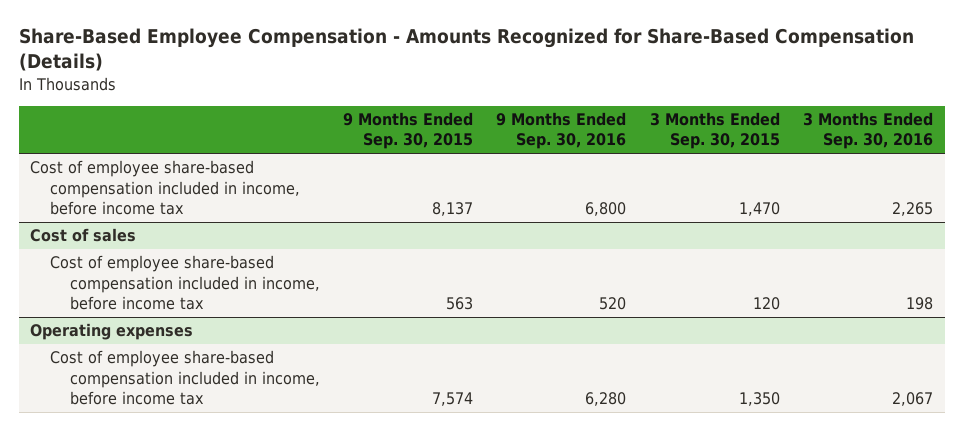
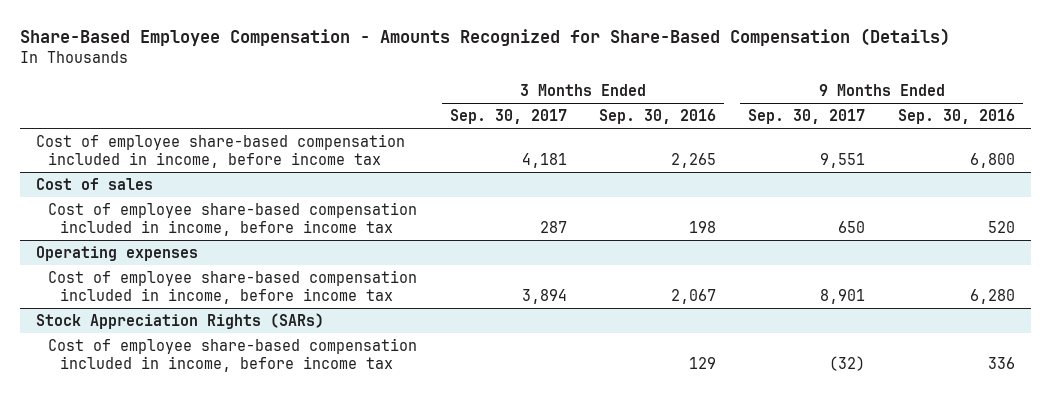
- | 9 Months Ended Sep. 30, 2015 | 9 Months Ended Sep. 30, 2016 | 3 Months Ended Sep. 30, 2015 | 3 Months Ended Sep. 30, 2016
+ | 3 Months Ended Sep. 30, 2017 | 3 Months Ended Sep. 30, 2016 | 9 Months Ended Sep. 30, 2017 | 9 Months Ended Sep. 30, 2016
+ Stock Appreciation Rights (SARs)
+ Cost of employee share-based compensation included in income, before income tax | | 129 | (32) | 336

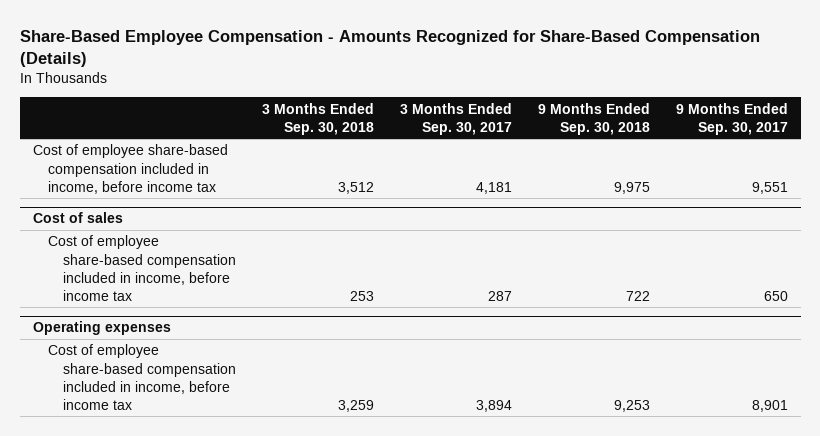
- | 3 Months Ended Sep. 30, 2017 | 3 Months Ended Sep. 30, 2016 | 9 Months Ended Sep. 30, 2017 | 9 Months Ended Sep. 30, 2016
+ | 3 Months Ended Sep. 30, 2018 | 3 Months Ended Sep. 30, 2017 | 9 Months Ended Sep. 30, 2018 | 9 Months Ended Sep. 30, 2017
- Stock Appreciation Rights (SARs)
- Cost of employee share-based compensation included in income, before income tax | | 129 | (32) | 336

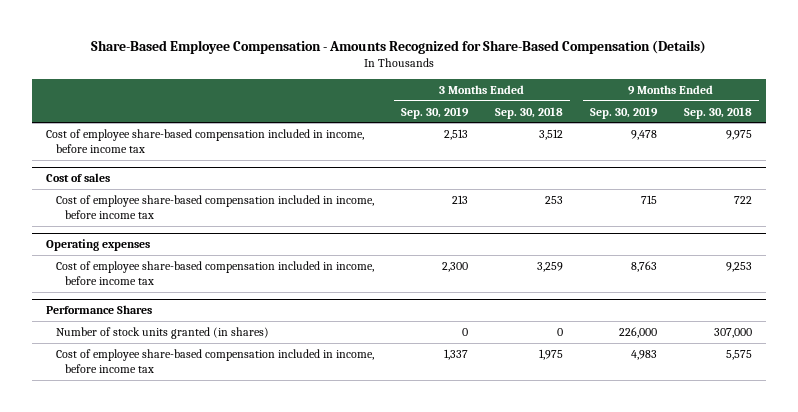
- | 3 Months Ended Sep. 30, 2018 | 3 Months Ended Sep. 30, 2017 | 9 Months Ended Sep. 30, 2018 | 9 Months Ended Sep. 30, 2017
+ | 3 Months Ended Sep. 30, 2019 | 3 Months Ended Sep. 30, 2018 | 9 Months Ended Sep. 30, 2019 | 9 Months Ended Sep. 30, 2018
+ Performance Shares
+ Number of stock units granted (in shares) | 0 | 0 | 226,000 | 307,000
+ Cost of employee share-based compensation included in income, before income tax | 1,337 | 1,975 | 4,983 | 5,575

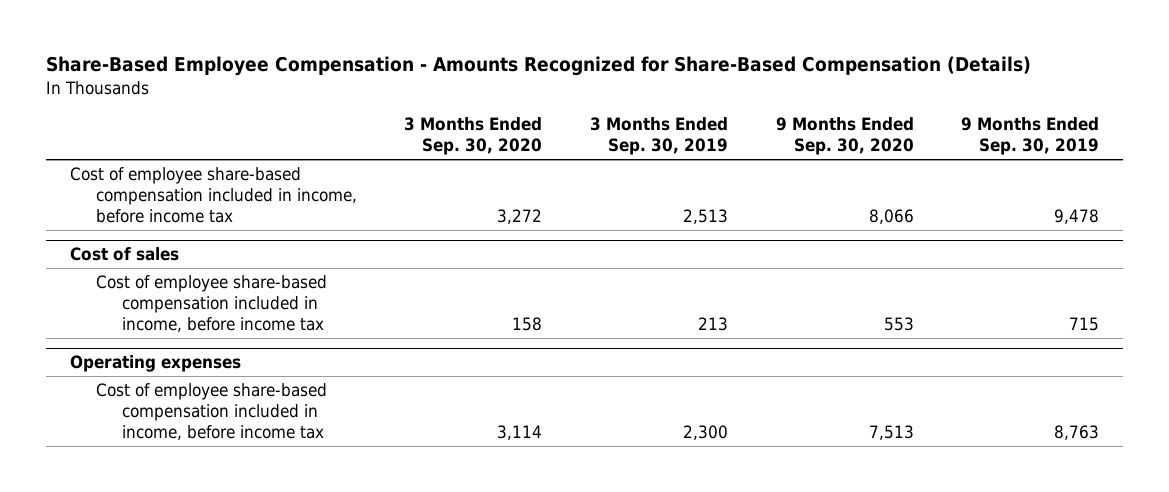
- | 3 Months Ended Sep. 30, 2019 | 3 Months Ended Sep. 30, 2018 | 9 Months Ended Sep. 30, 2019 | 9 Months Ended Sep. 30, 2018
+ | 3 Months Ended Sep. 30, 2020 | 3 Months Ended Sep. 30, 2019 | 9 Months Ended Sep. 30, 2020 | 9 Months Ended Sep. 30, 2019
- Performance Shares
- Number of stock units granted (in shares) | 0 | 0 | 226,000 | 307,000
- Cost of employee share-based compensation included in income, before income tax | 1,337 | 1,975 | 4,983 | 5,575

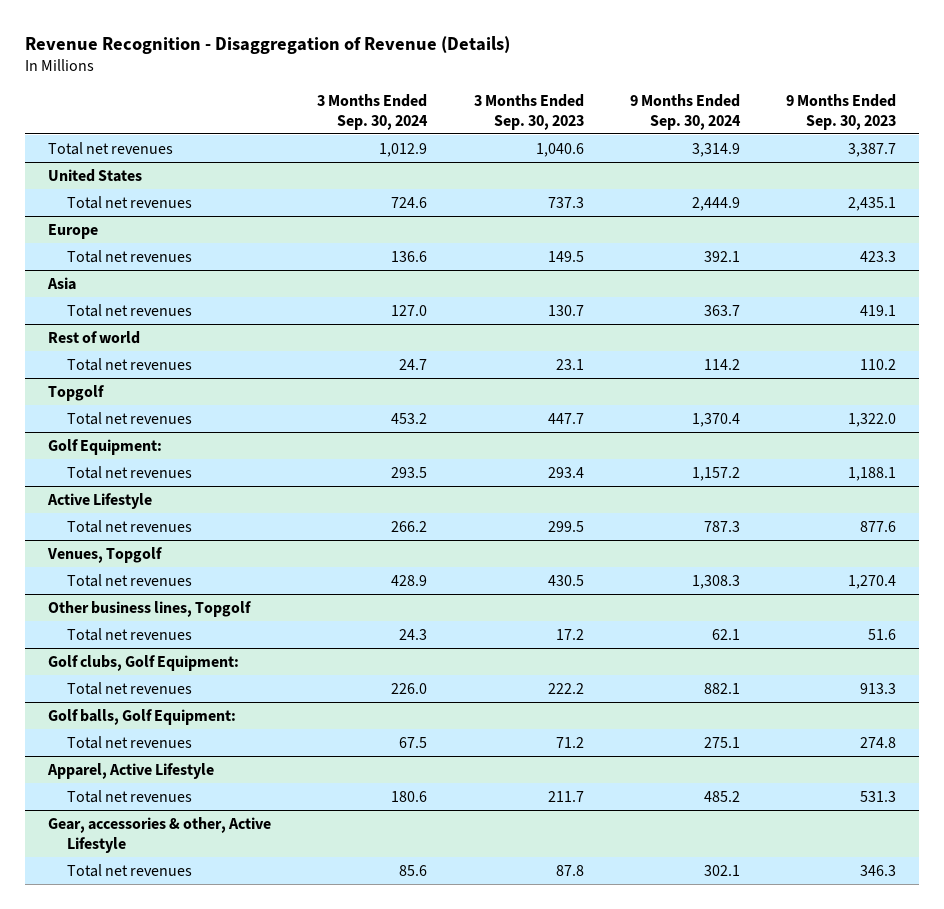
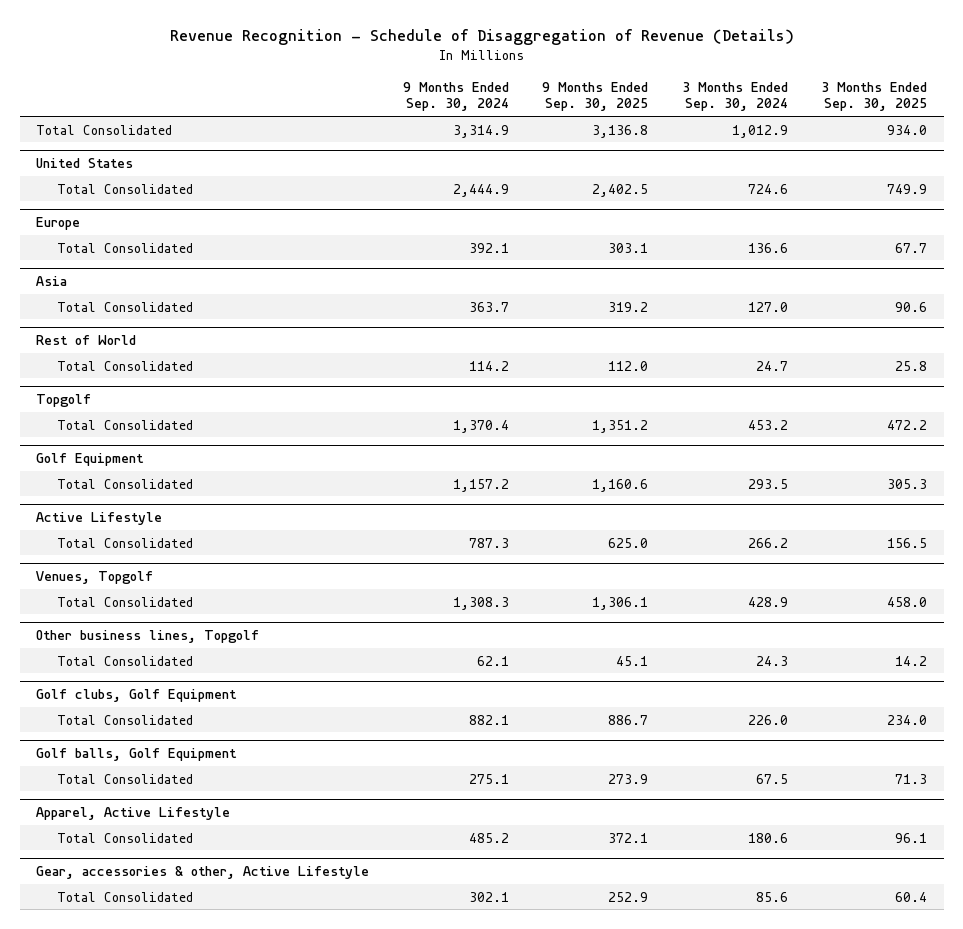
- Revenue Recognition - Disaggregation of Revenue (Details)
+ Revenue Recognition - Schedule of Disaggregation of Revenue (Details)
- | 3 Months Ended Sep. 30, 2024 | 3 Months Ended Sep. 30, 2023 | 9 Months Ended Sep. 30, 2024 | 9 Months Ended Sep. 30, 2023
+ | 9 Months Ended Sep. 30, 2024 | 9 Months Ended Sep. 30, 2025 | 3 Months Ended Sep. 30, 2024 | 3 Months Ended Sep. 30, 2025
- Total net revenues | 1,012.9 | 1,040.6 | 3,314.9 | 3,387.7
+ Total Consolidated | 3,314.9 | 3,136.8 | 1,012.9 | 934.0
@ United States
- Total net revenues | 724.6 | 737.3 | 2,444.9 | 2,435.1
+ Total Consolidated | 2,444.9 | 2,402.5 | 724.6 | 749.9
@ Europe
- Total net revenues | 136.6 | 149.5 | 392.1 | 423.3
+ Total Consolidated | 392.1 | 303.1 | 136.6 | 67.7
@ Asia
- Total net revenues | 127.0 | 130.7 | 363.7 | 419.1
- Rest of world
- Total net revenues | 24.7 | 23.1 | 114.2 | 110.2
@ Asia
+ Total Consolidated | 363.7 | 319.2 | 127.0 | 90.6
+ Rest of World
+ Total Consolidated | 114.2 | 112.0 | 24.7 | 25.8
@ Topgolf
- Total net revenues | 453.2 | 447.7 | 1,370.4 | 1,322.0
- Golf Equipment:
- Total net revenues | 293.5 | 293.4 | 1,157.2 | 1,188.1
@ Topgolf
+ Total Consolidated | 1,370.4 | 1,351.2 | 453.2 | 472.2
+ Golf Equipment
+ Total Consolidated | 1,157.2 | 1,160.6 | 293.5 | 305.3
@ Active Lifestyle
- Total net revenues | 266.2 | 299.5 | 787.3 | 877.6
+ Total Consolidated | 787.3 | 625.0 | 266.2 | 156.5
@ Venues, Topgolf
- Total net revenues | 428.9 | 430.5 | 1,308.3 | 1,270.4
+ Total Consolidated | 1,308.3 | 1,306.1 | 428.9 | 458.0
@ Other business lines, Topgolf
- Total net revenues | 24.3 | 17.2 | 62.1 | 51.6
- Golf clubs, Golf Equipment:
- Total net revenues | 226.0 | 222.2 | 882.1 | 913.3
- Golf balls, Golf Equipment:
- Total net revenues | 67.5 | 71.2 | 275.1 | 274.8
@ Other business lines, Topgolf
+ Total Consolidated | 62.1 | 45.1 | 24.3 | 14.2
+ Golf clubs, Golf Equipment
+ Total Consolidated | 882.1 | 886.7 | 226.0 | 234.0
+ Golf balls, Golf Equipment
+ Total Consolidated | 275.1 | 273.9 | 67.5 | 71.3
@ Apparel, Active Lifestyle
- Total net revenues | 180.6 | 211.7 | 485.2 | 531.3
+ Total Consolidated | 485.2 | 372.1 | 180.6 | 96.1
@ Gear, accessories & other, Active Lifestyle
- Total net revenues | 85.6 | 87.8 | 302.1 | 346.3
+ Total Consolidated | 302.1 | 252.9 | 85.6 | 60.4

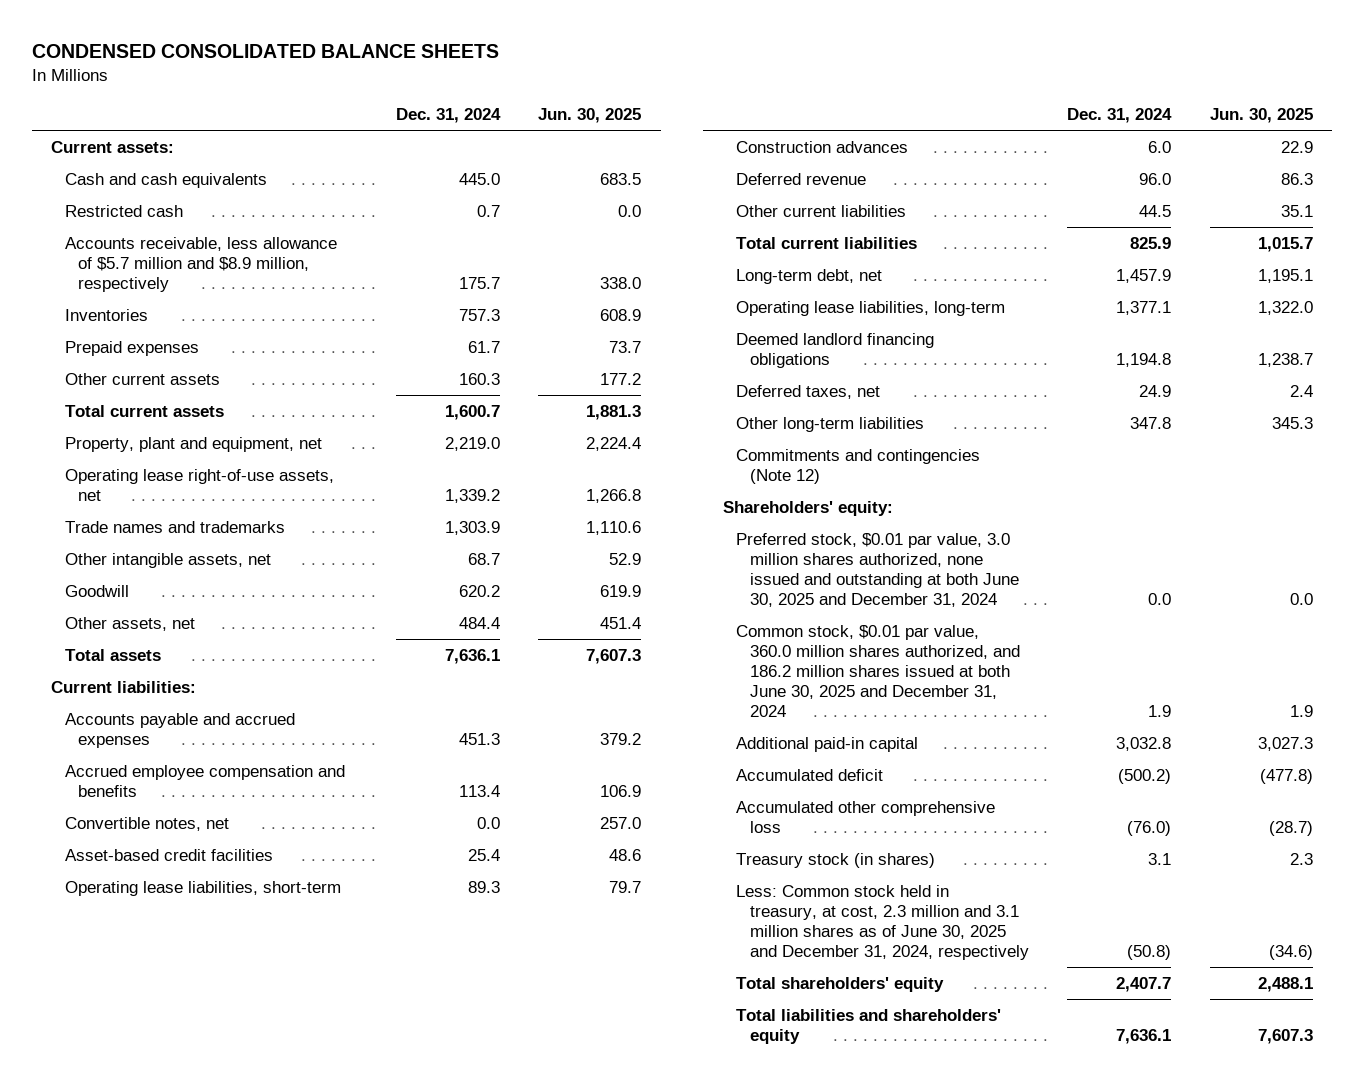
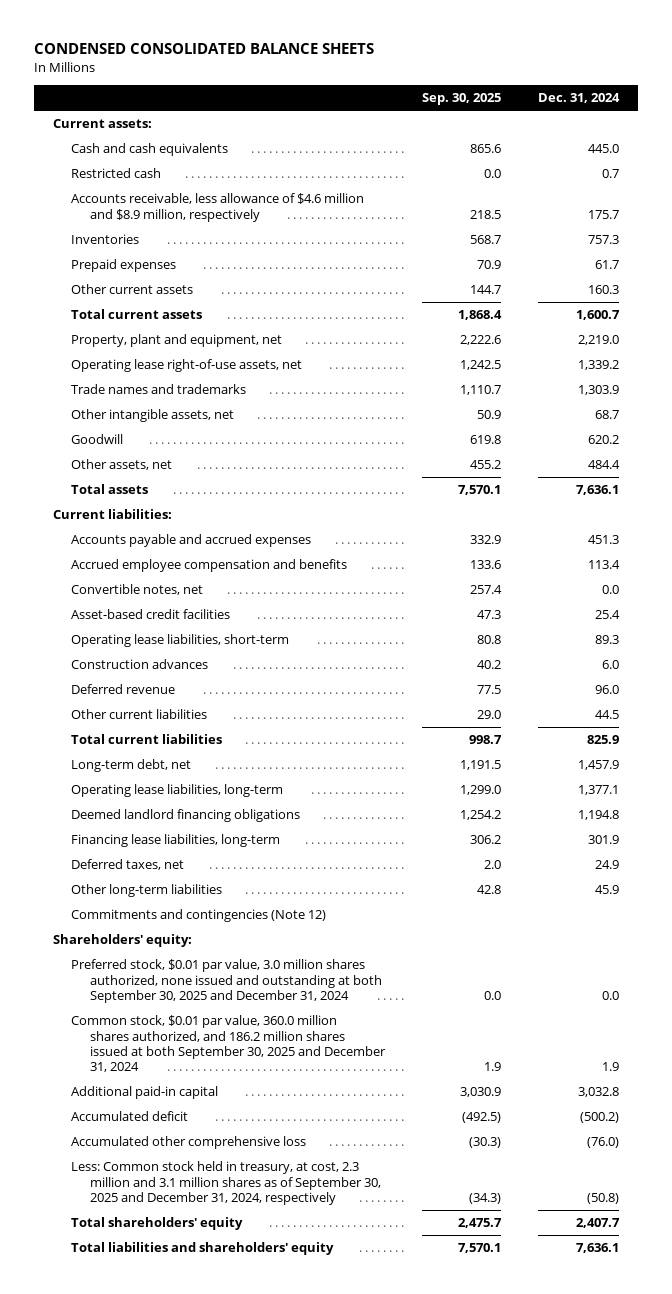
- | Dec. 31, 2024 | Jun. 30, 2025
+ | Sep. 30, 2025 | Dec. 31, 2024
- Accounts receivable, less allowance of $5.7 million and $8.9 million, respectively | 175.7 | 338.0
+ Accounts receivable, less allowance of $4.6 million and $8.9 million, respectively | 218.5 | 175.7
+ Financing lease liabilities, long-term | 306.2 | 301.9
- Other long-term liabilities | 347.8 | 345.3
+ Other long-term liabilities | 42.8 | 45.9
- Preferred stock, $0.01 par value, 3.0 million shares authorized, none issued and outstanding at both June 30, 2025 and December 31, 2024 | 0.0 | 0.0
- Common stock, $0.01 par value, 360.0 million shares authorized, and 186.2 million shares issued at both June 30, 2025 and December 31, 2024 | 1.9 | 1.9
+ Preferred stock, $0.01 par value, 3.0 million shares authorized, none issued and outstanding at both September 30, 2025 and December 31, 2024 | 0.0 | 0.0
+ Common stock, $0.01 par value, 360.0 million shares authorized, and 186.2 million shares issued at both September 30, 2025 and December 31, 2024 | 1.9 | 1.9
- Treasury stock (in shares) | 3.1 | 2.3
- Less: Common stock held in treasury, at cost, 2.3 million and 3.1 million shares as of June 30, 2025 and December 31, 2024, respectively | (50.8) | (34.6)
+ Less: Common stock held in treasury, at cost, 2.3 million and 3.1 million shares as of September 30, 2025 and December 31, 2024, respectively | (34.3) | (50.8)

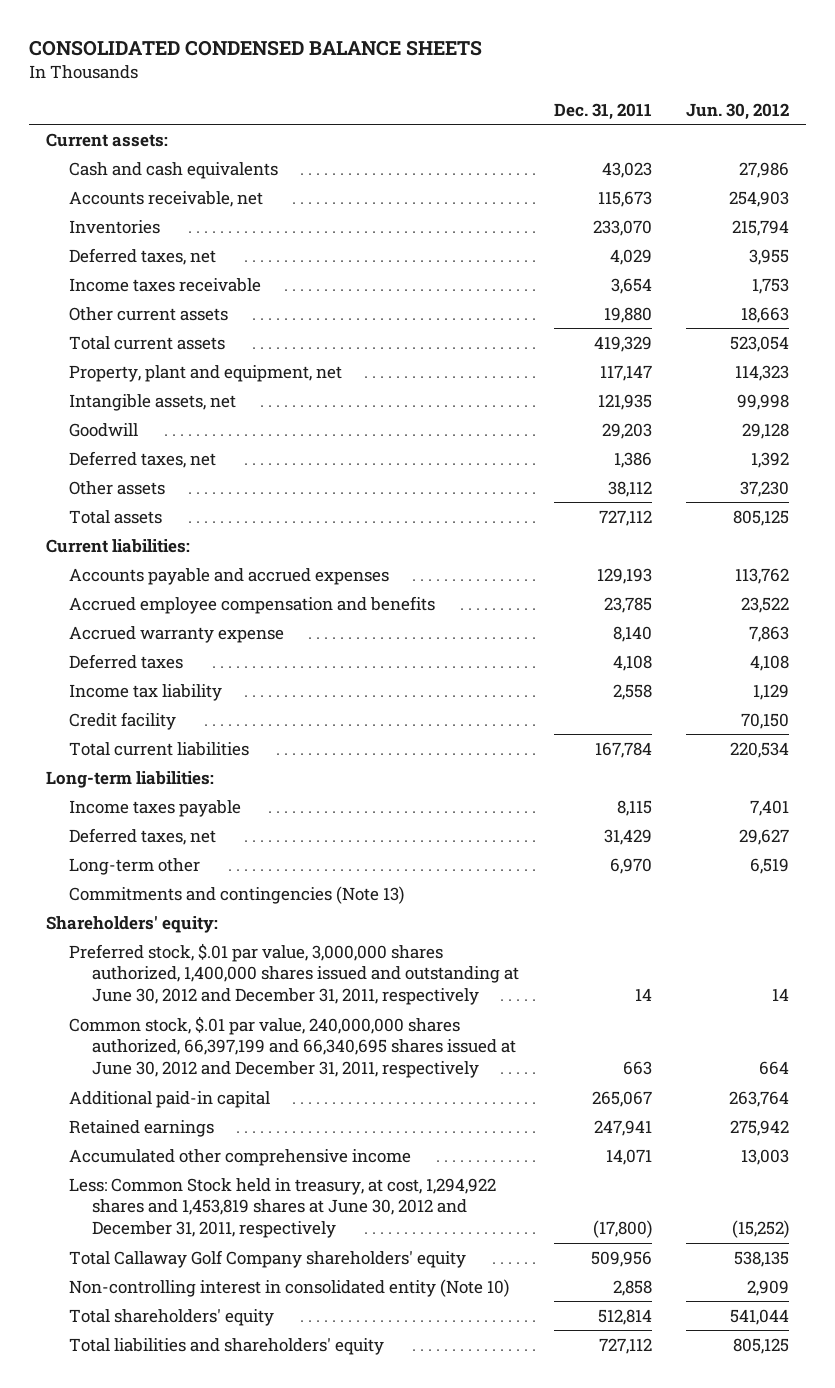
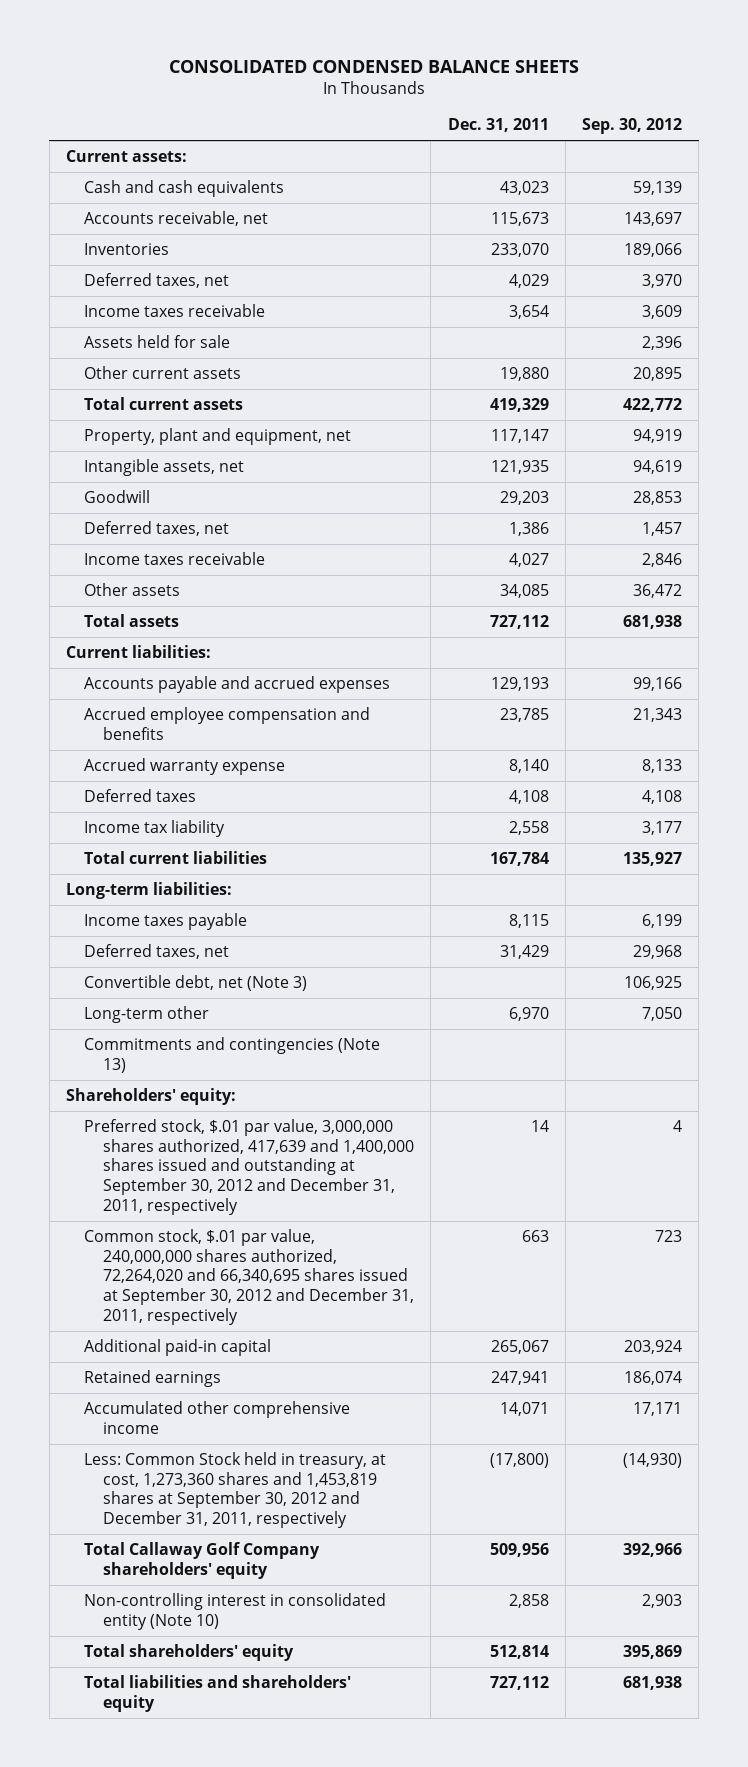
- | Dec. 31, 2011 | Jun. 30, 2012
+ | Dec. 31, 2011 | Sep. 30, 2012
+ Assets held for sale | | 2,396
- Other assets | 38,112 | 37,230
+ Income taxes receivable | 4,027 | 2,846
+ Other assets | 34,085 | 36,472
- Credit facility | | 70,150
+ Convertible debt, net (Note 3) | | 106,925
- Preferred stock, $.01 par value, 3,000,000 shares authorized, 1,400,000 shares issued and outstanding at June 30, 2012 and December 31, 2011, respectively | 14 | 14
- Common stock, $.01 par value, 240,000,000 shares authorized, 66,397,199 and 66,340,695 shares issued at June 30, 2012 and December 31, 2011, respectively | 663 | 664
+ Preferred stock, $.01 par value, 3,000,000 shares authorized, 417,639 and 1,400,000 shares issued and outstanding at September 30, 2012 and December 31, 2011, respectively | 14 | 4
+ Common stock, $.01 par value, 240,000,000 shares authorized, 72,264,020 and 66,340,695 shares issued at September 30, 2012 and December 31, 2011, respectively | 663 | 723
- Less: Common Stock held in treasury, at cost, 1,294,922 shares and 1,453,819 shares at June 30, 2012 and December 31, 2011, respectively | (17,800) | (15,252)
+ Less: Common Stock held in treasury, at cost, 1,273,360 shares and 1,453,819 shares at September 30, 2012 and December 31, 2011, respectively | (17,800) | (14,930)

